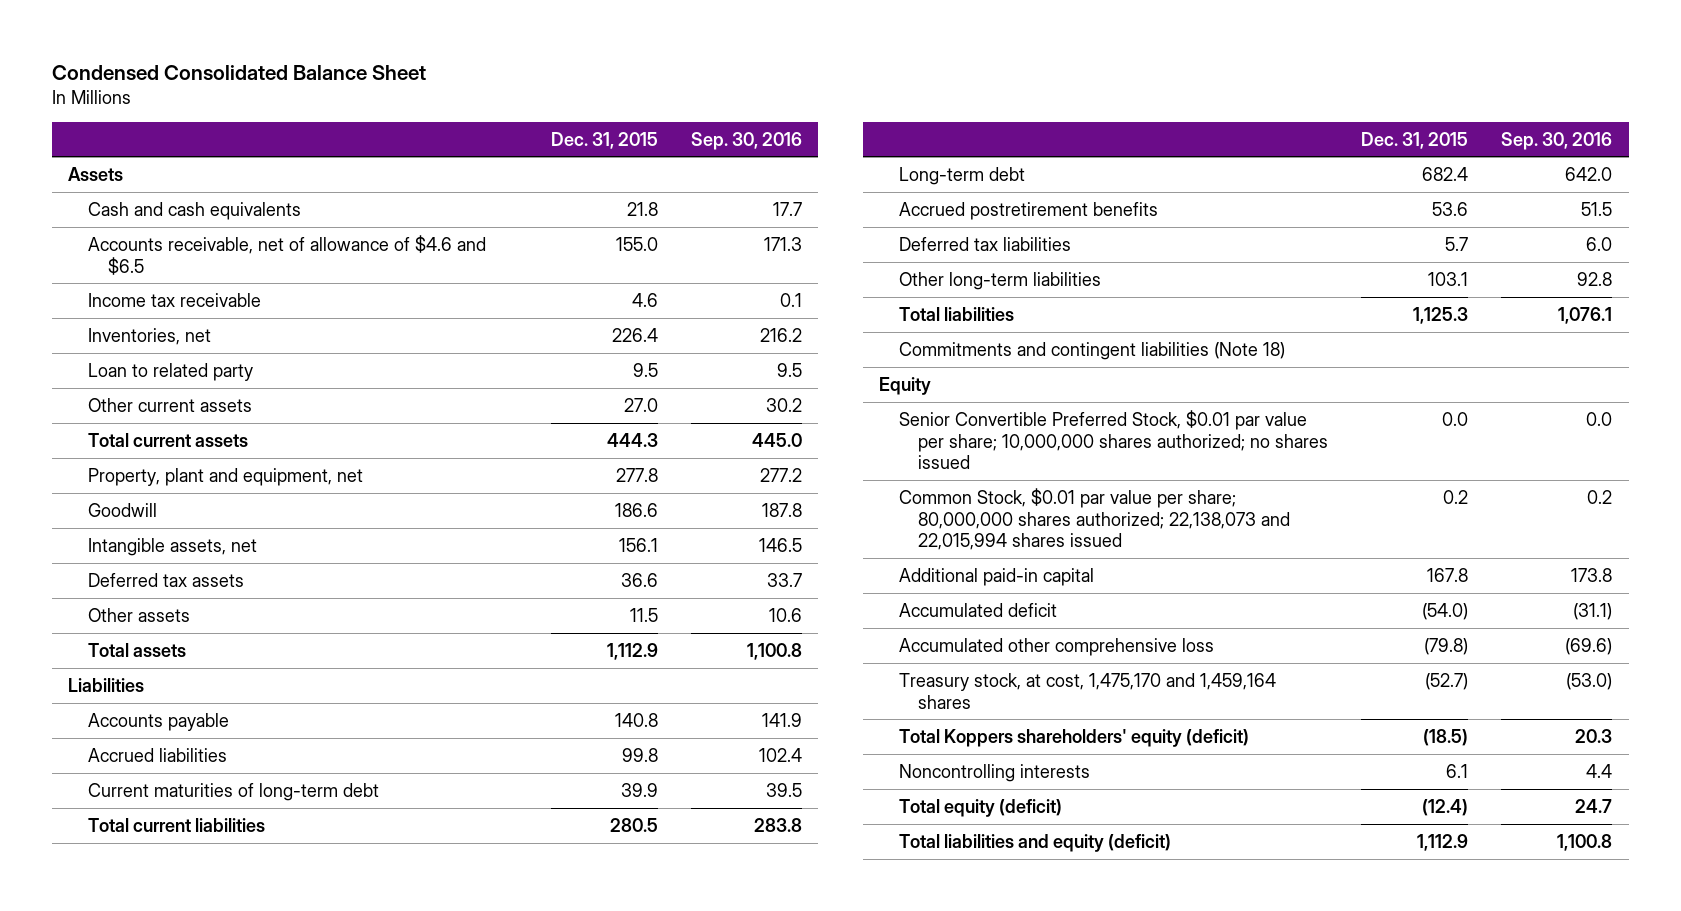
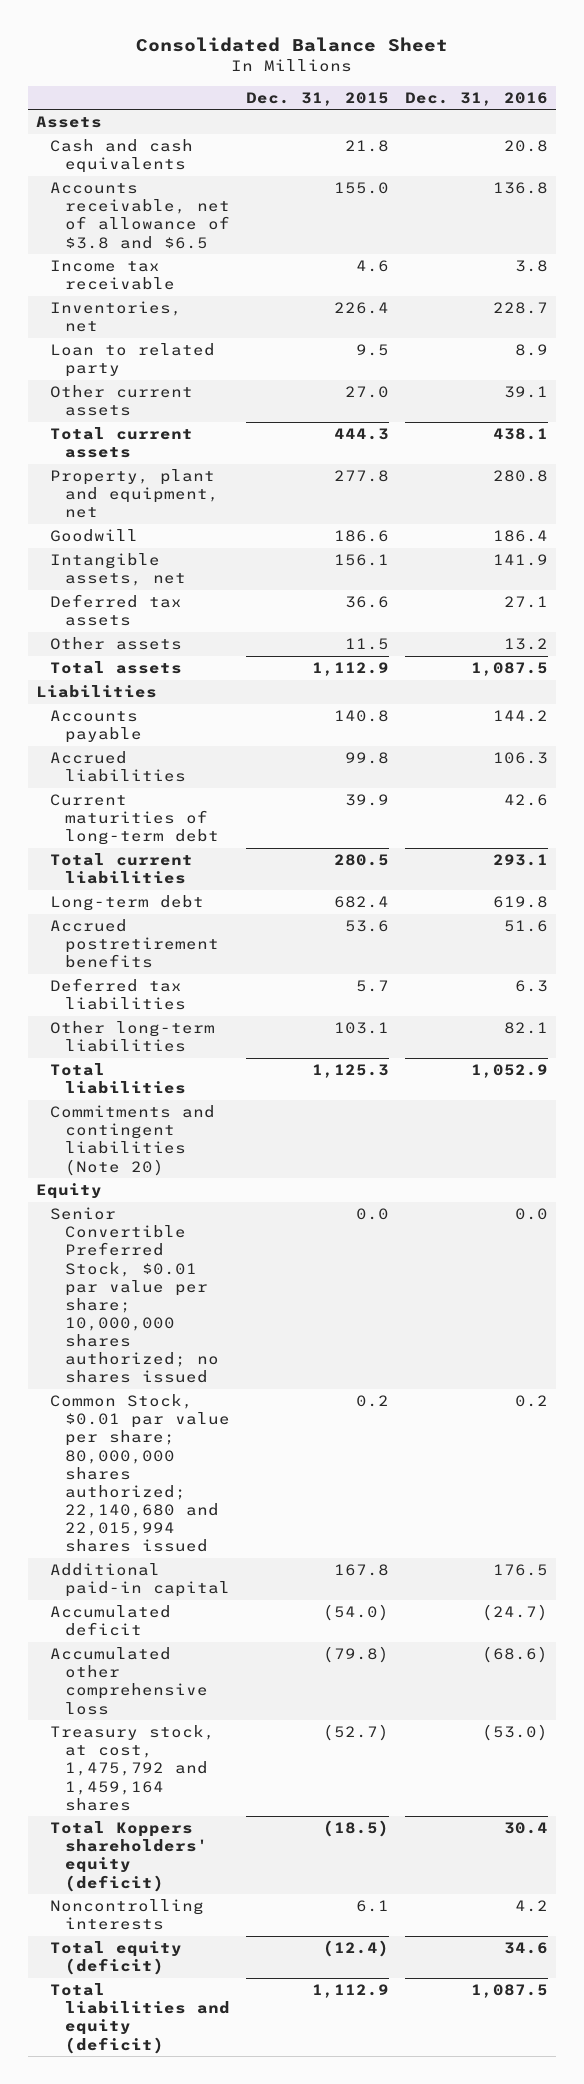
- Condensed Consolidated Balance Sheet
+ Consolidated Balance Sheet
- | Dec. 31, 2015 | Sep. 30, 2016
+ | Dec. 31, 2015 | Dec. 31, 2016
- Accounts receivable, net of allowance of $4.6 and $6.5 | 155.0 | 171.3
+ Accounts receivable, net of allowance of $3.8 and $6.5 | 155.0 | 136.8
- Commitments and contingent liabilities (Note 18)
+ Commitments and contingent liabilities (Note 20)
- Common Stock, $0.01 par value per share; 80,000,000 shares authorized; 22,138,073 and 22,015,994 shares issued | 0.2 | 0.2
+ Common Stock, $0.01 par value per share; 80,000,000 shares authorized; 22,140,680 and 22,015,994 shares issued | 0.2 | 0.2
- Treasury stock, at cost, 1,475,170 and 1,459,164 shares | (52.7) | (53.0)
+ Treasury stock, at cost, 1,475,792 and 1,459,164 shares | (52.7) | (53.0)

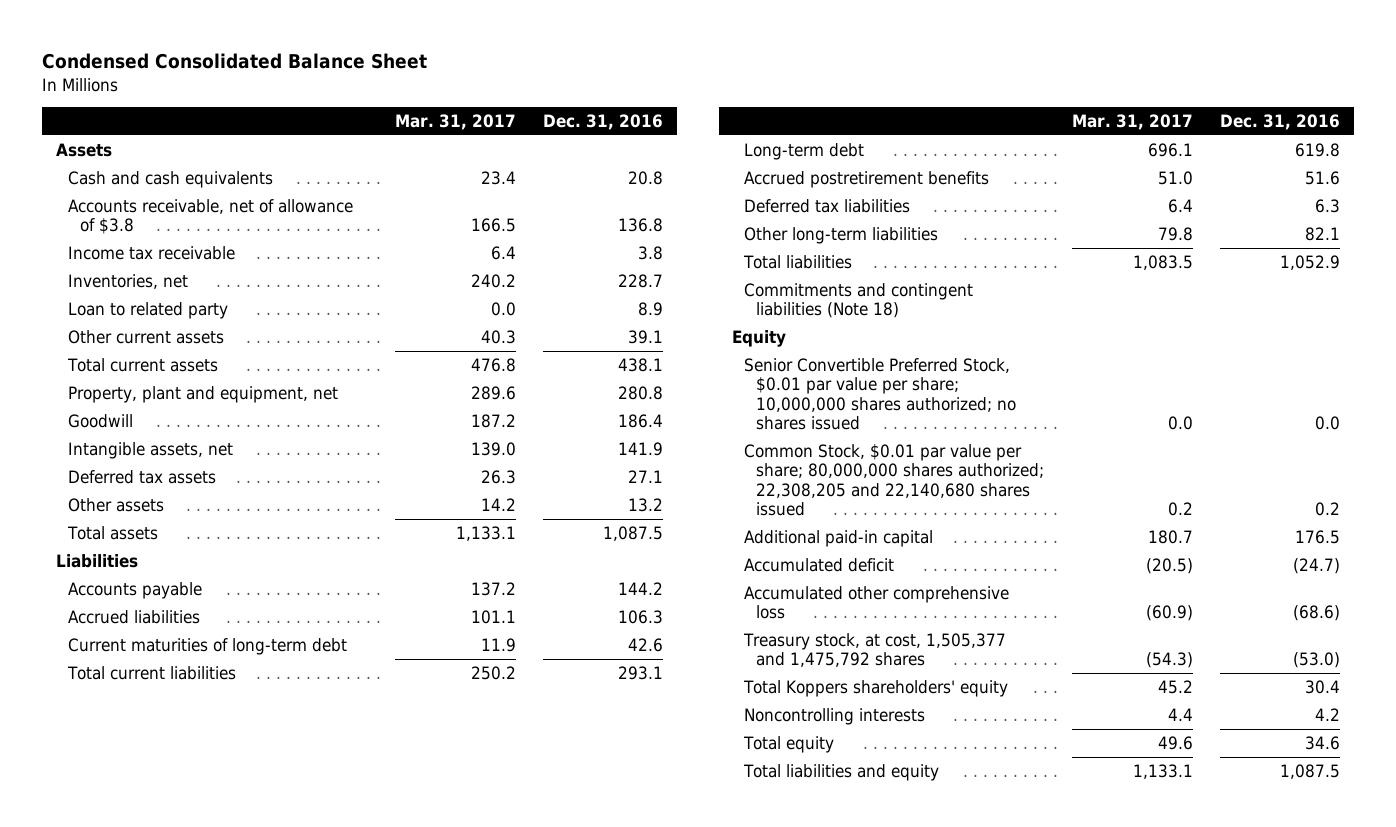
- Consolidated Balance Sheet
+ Condensed Consolidated Balance Sheet
- | Dec. 31, 2015 | Dec. 31, 2016
+ | Mar. 31, 2017 | Dec. 31, 2016
- Accounts receivable, net of allowance of $3.8 and $6.5 | 155.0 | 136.8
+ Accounts receivable, net of allowance of $3.8 | 166.5 | 136.8
- Commitments and contingent liabilities (Note 20)
+ Commitments and contingent liabilities (Note 18)
- Common Stock, $0.01 par value per share; 80,000,000 shares authorized; 22,140,680 and 22,015,994 shares issued | 0.2 | 0.2
+ Common Stock, $0.01 par value per share; 80,000,000 shares authorized; 22,308,205 and 22,140,680 shares issued | 0.2 | 0.2
- Treasury stock, at cost, 1,475,792 and 1,459,164 shares | (52.7) | (53.0)
- Total Koppers shareholders' equity (deficit) | (18.5) | 30.4
+ Treasury stock, at cost, 1,505,377 and 1,475,792 shares | (54.3) | (53.0)
+ Total Koppers shareholders' equity | 45.2 | 30.4
- Total equity (deficit) | (12.4) | 34.6
- Total liabilities and equity (deficit) | 1,112.9 | 1,087.5
+ Total equity | 49.6 | 34.6
+ Total liabilities and equity | 1,133.1 | 1,087.5

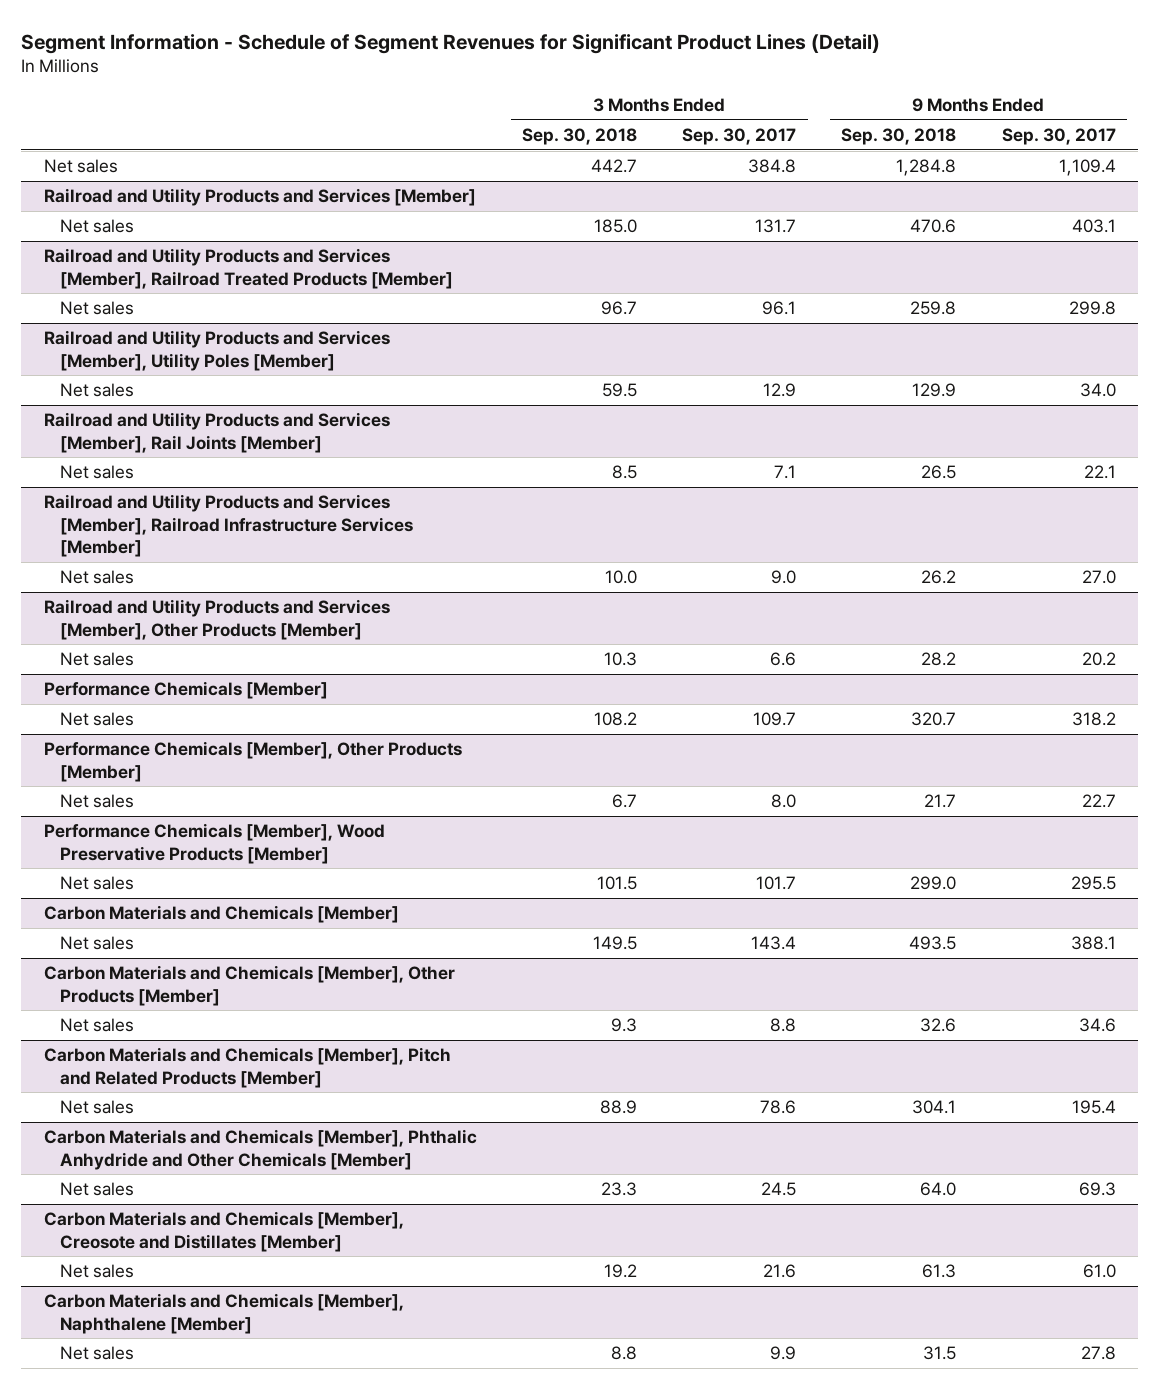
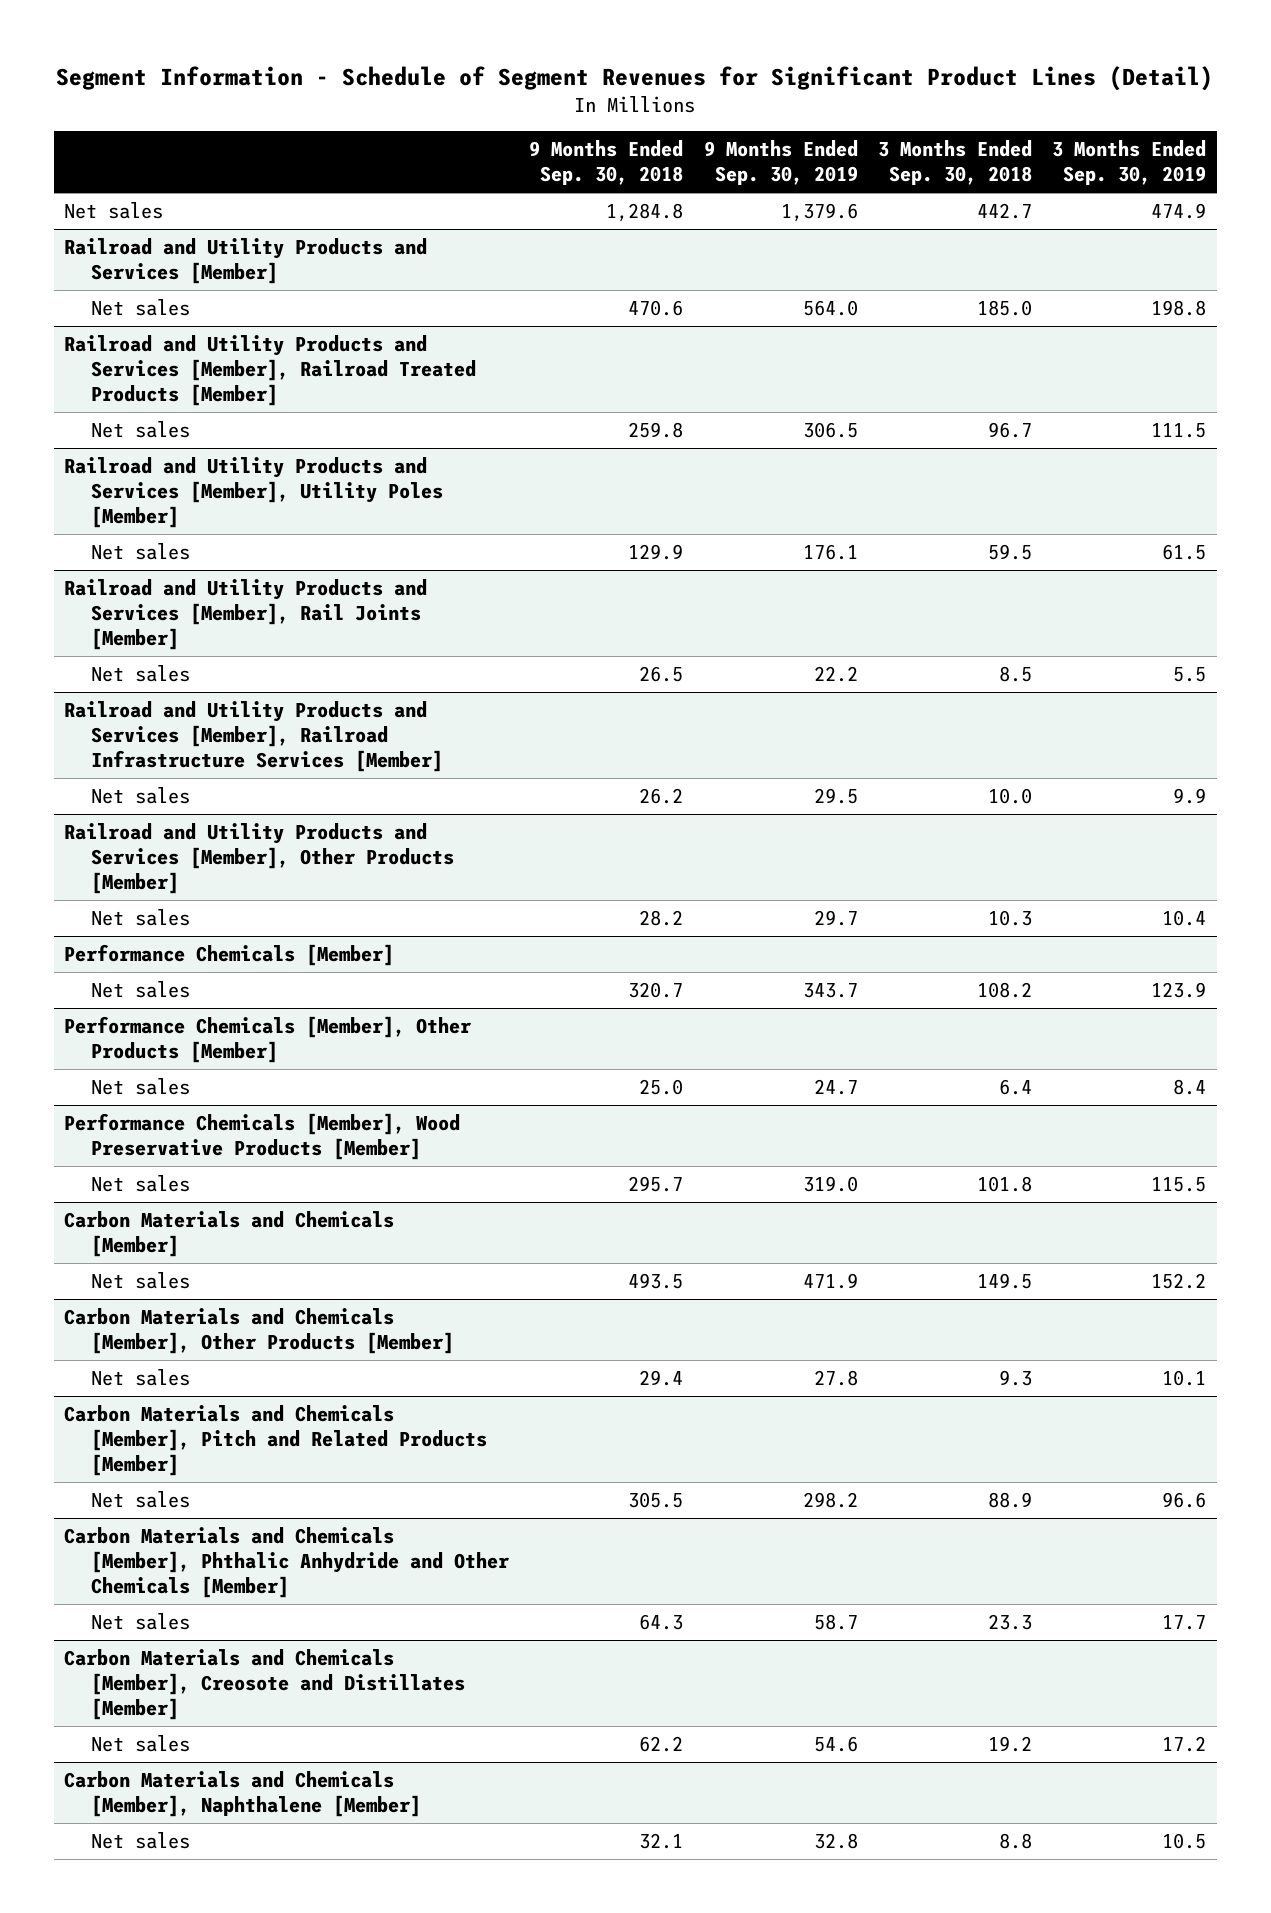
- | 3 Months Ended Sep. 30, 2018 | 3 Months Ended Sep. 30, 2017 | 9 Months Ended Sep. 30, 2018 | 9 Months Ended Sep. 30, 2017
+ | 9 Months Ended Sep. 30, 2018 | 9 Months Ended Sep. 30, 2019 | 3 Months Ended Sep. 30, 2018 | 3 Months Ended Sep. 30, 2019
@ Performance Chemicals [Member], Other Products [Member]
- Net sales | 6.7 | 8.0 | 21.7 | 22.7
+ Net sales | 25.0 | 24.7 | 6.4 | 8.4
@ Performance Chemicals [Member], Wood Preservative Products [Member]
- Net sales | 101.5 | 101.7 | 299.0 | 295.5
+ Net sales | 295.7 | 319.0 | 101.8 | 115.5
@ Carbon Materials and Chemicals [Member], Other Products [Member]
- Net sales | 9.3 | 8.8 | 32.6 | 34.6
+ Net sales | 29.4 | 27.8 | 9.3 | 10.1
@ Carbon Materials and Chemicals [Member], Pitch and Related Products [Member]
- Net sales | 88.9 | 78.6 | 304.1 | 195.4
+ Net sales | 305.5 | 298.2 | 88.9 | 96.6
@ Carbon Materials and Chemicals [Member], Phthalic Anhydride and Other Chemicals [Member]
- Net sales | 23.3 | 24.5 | 64.0 | 69.3
+ Net sales | 64.3 | 58.7 | 23.3 | 17.7
@ Carbon Materials and Chemicals [Member], Creosote and Distillates [Member]
- Net sales | 19.2 | 21.6 | 61.3 | 61.0
+ Net sales | 62.2 | 54.6 | 19.2 | 17.2
@ Carbon Materials and Chemicals [Member], Naphthalene [Member]
- Net sales | 8.8 | 9.9 | 31.5 | 27.8
+ Net sales | 32.1 | 32.8 | 8.8 | 10.5

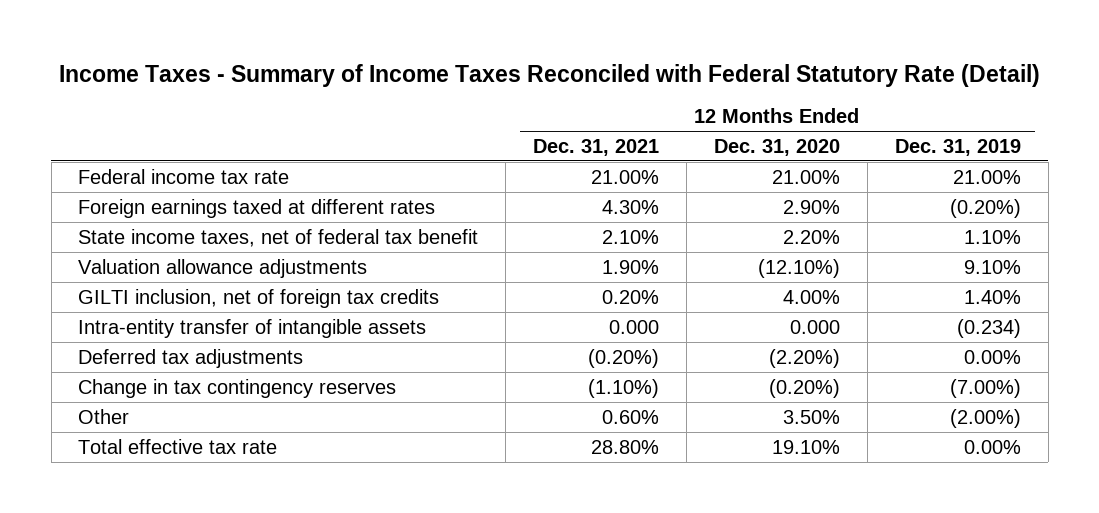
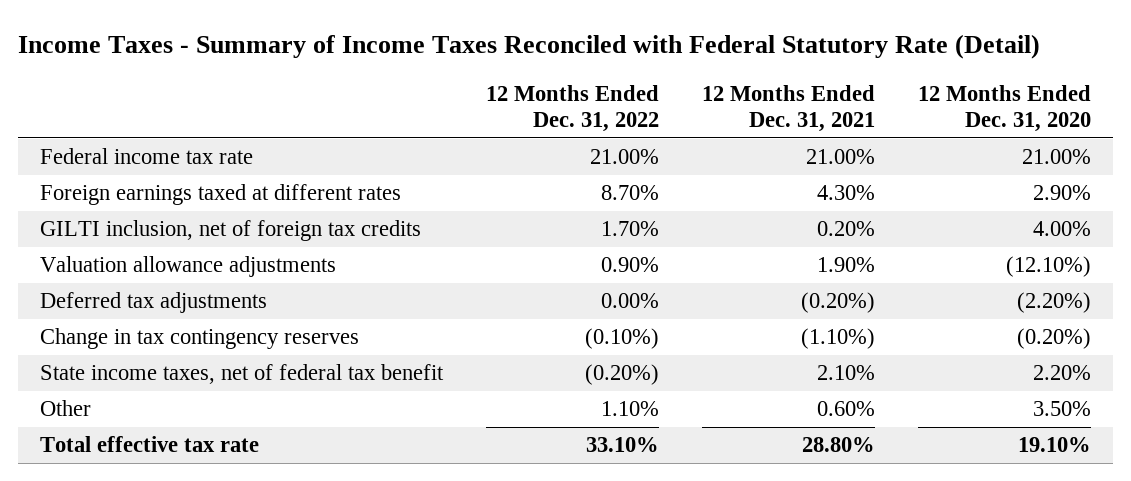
- | 12 Months Ended Dec. 31, 2021 | 12 Months Ended Dec. 31, 2020 | 12 Months Ended Dec. 31, 2019
+ | 12 Months Ended Dec. 31, 2022 | 12 Months Ended Dec. 31, 2021 | 12 Months Ended Dec. 31, 2020
- Intra-entity transfer of intangible assets | 0.000 | 0.000 | (0.234)
moved down: Valuation allowance adjustments | 0.90% | 1.90% | (12.10%)
moved down: State income taxes, net of federal tax benefit | (0.20%) | 2.10% | 2.20%

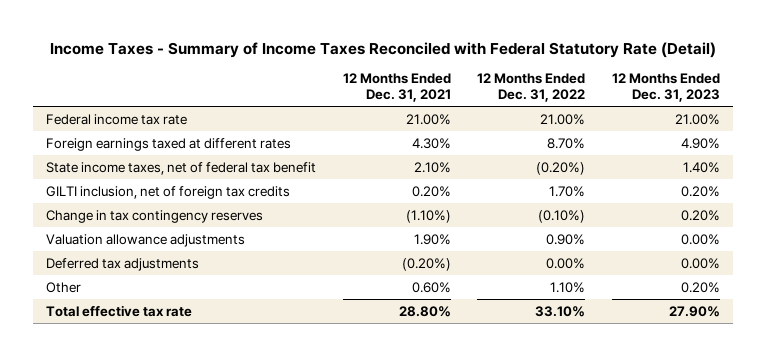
- | 12 Months Ended Dec. 31, 2022 | 12 Months Ended Dec. 31, 2021 | 12 Months Ended Dec. 31, 2020
+ | 12 Months Ended Dec. 31, 2021 | 12 Months Ended Dec. 31, 2022 | 12 Months Ended Dec. 31, 2023
moved up: State income taxes, net of federal tax benefit | 2.10% | (0.20%) | 1.40%
moved up: Change in tax contingency reserves | (1.10%) | (0.10%) | 0.20%

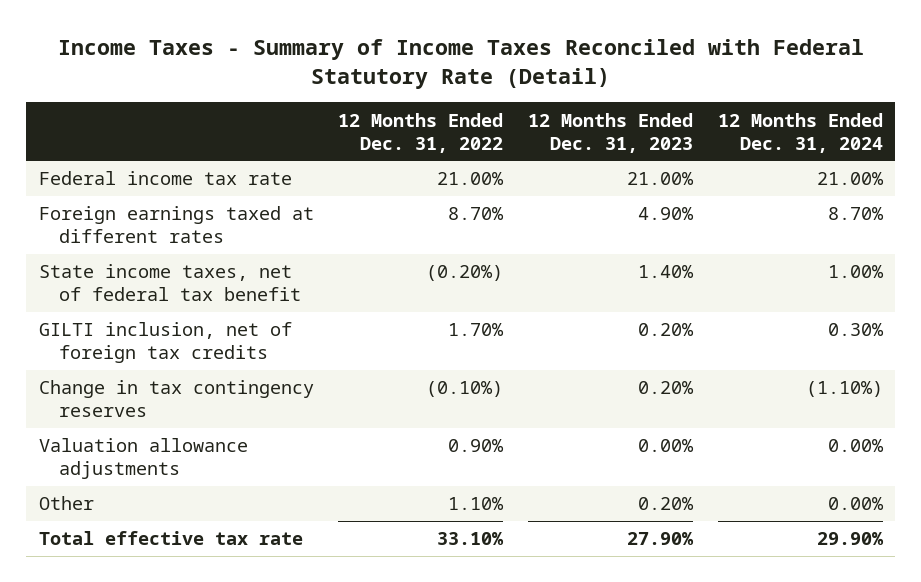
- | 12 Months Ended Dec. 31, 2021 | 12 Months Ended Dec. 31, 2022 | 12 Months Ended Dec. 31, 2023
+ | 12 Months Ended Dec. 31, 2022 | 12 Months Ended Dec. 31, 2023 | 12 Months Ended Dec. 31, 2024
- Deferred tax adjustments | (0.20%) | 0.00% | 0.00%

